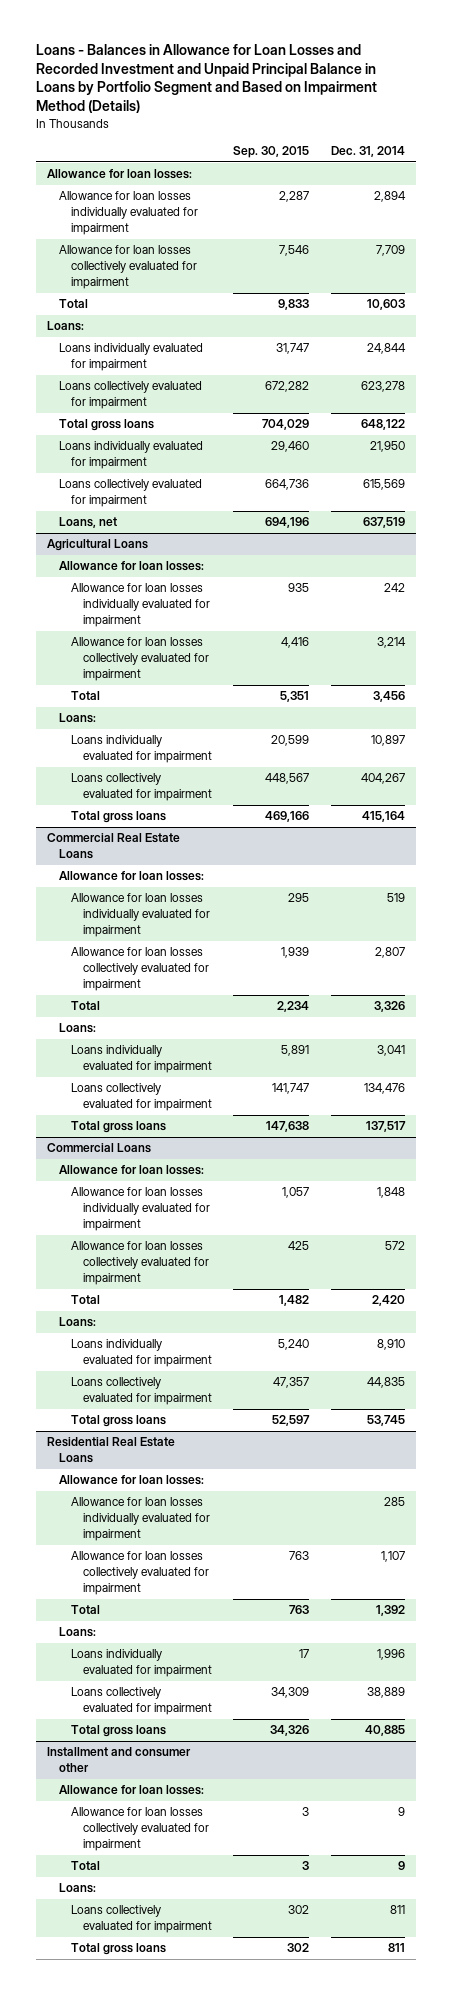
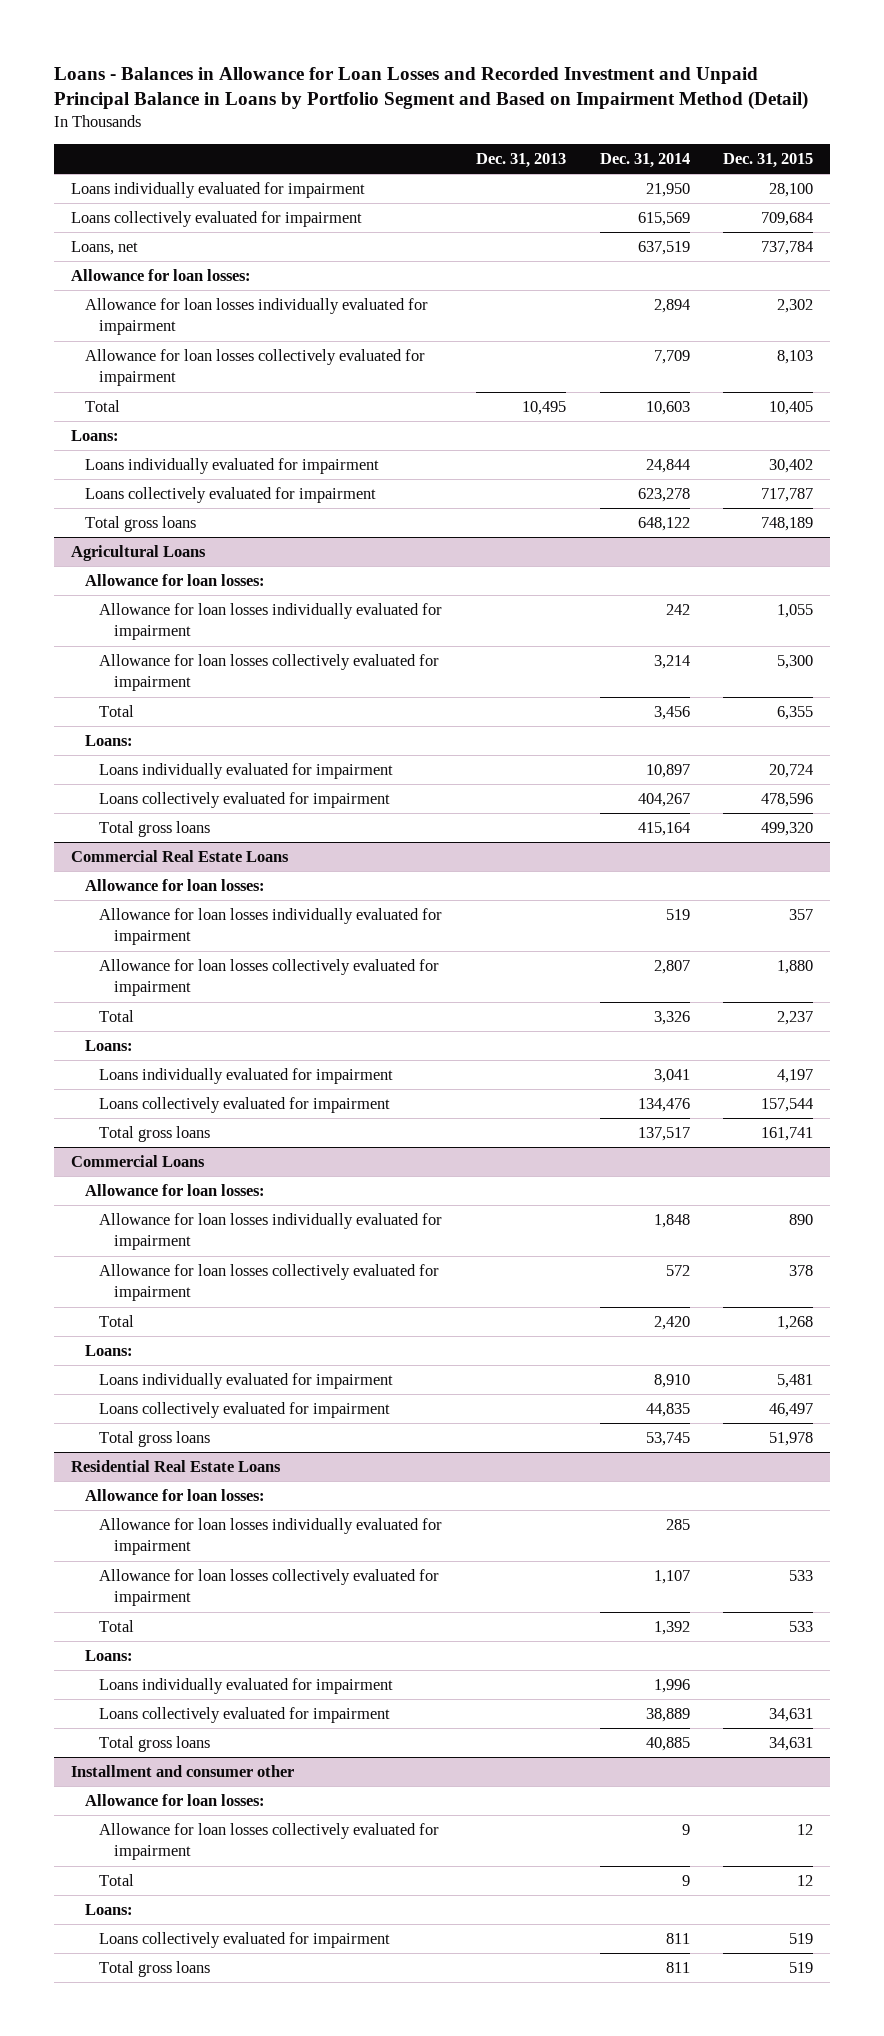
- Loans - Balances in Allowance for Loan Losses and Recorded Investment and Unpaid Principal Balance in Loans by Portfolio Segment and Based on Impairment Method (Details)
+ Loans - Balances in Allowance for Loan Losses and Recorded Investment and Unpaid Principal Balance in Loans by Portfolio Segment and Based on Impairment Method (Detail)
- | Sep. 30, 2015 | Dec. 31, 2014
+ | Dec. 31, 2013 | Dec. 31, 2014 | Dec. 31, 2015
moved up: Loans individually evaluated for impairment | | 21,950 | 28,100
moved up: Loans collectively evaluated for impairment | | 615,569 | 709,684
moved up: Loans, net | | 637,519 | 737,784

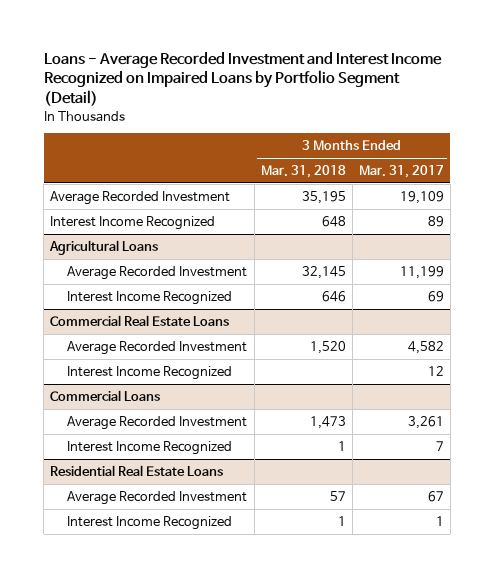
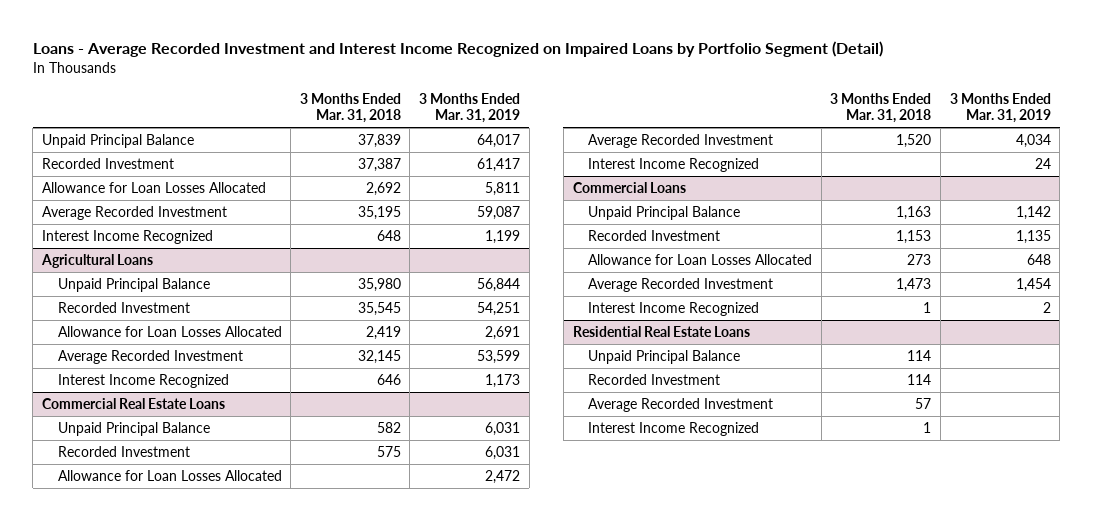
- | 3 Months Ended Mar. 31, 2018 | 3 Months Ended Mar. 31, 2017
+ | 3 Months Ended Mar. 31, 2018 | 3 Months Ended Mar. 31, 2019
+ Unpaid Principal Balance | 37,839 | 64,017
+ Recorded Investment | 37,387 | 61,417
+ Allowance for Loan Losses Allocated | 2,692 | 5,811
@ Agricultural Loans
+ Unpaid Principal Balance | 35,980 | 56,844
+ Recorded Investment | 35,545 | 54,251
+ Allowance for Loan Losses Allocated | 2,419 | 2,691
@ Commercial Real Estate Loans
+ Unpaid Principal Balance | 582 | 6,031
+ Recorded Investment | 575 | 6,031
+ Allowance for Loan Losses Allocated | | 2,472
@ Commercial Loans
+ Unpaid Principal Balance | 1,163 | 1,142
+ Recorded Investment | 1,153 | 1,135
+ Allowance for Loan Losses Allocated | 273 | 648
@ Residential Real Estate Loans
+ Unpaid Principal Balance | 114 |
+ Recorded Investment | 114 |

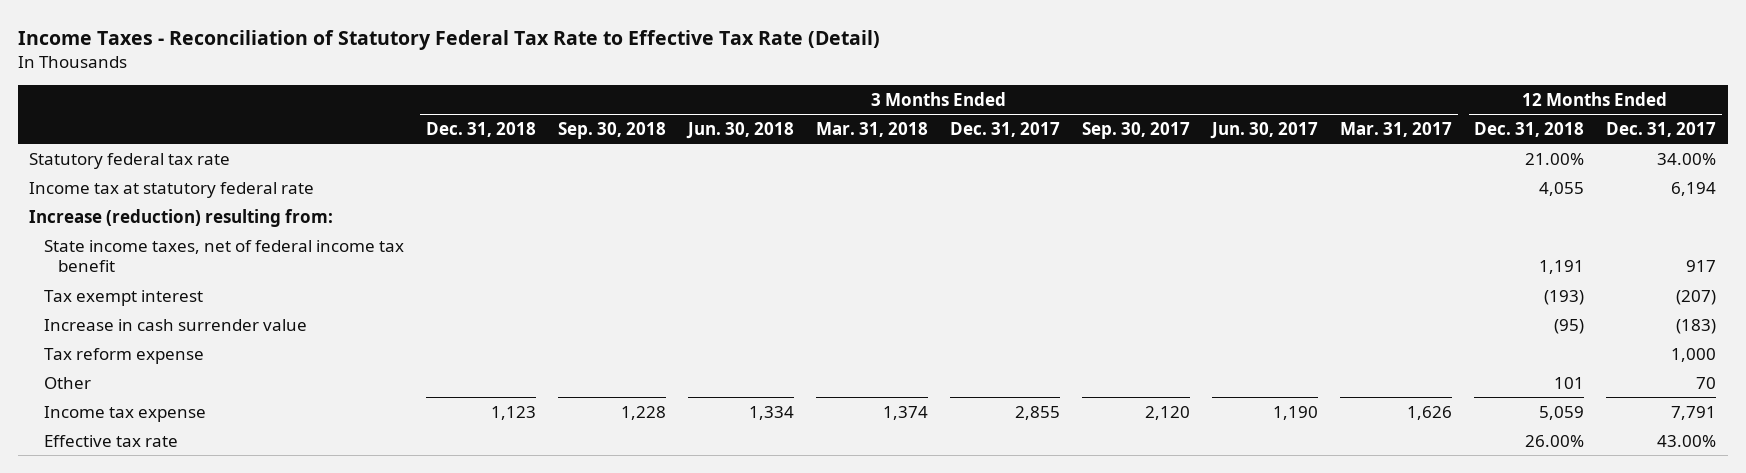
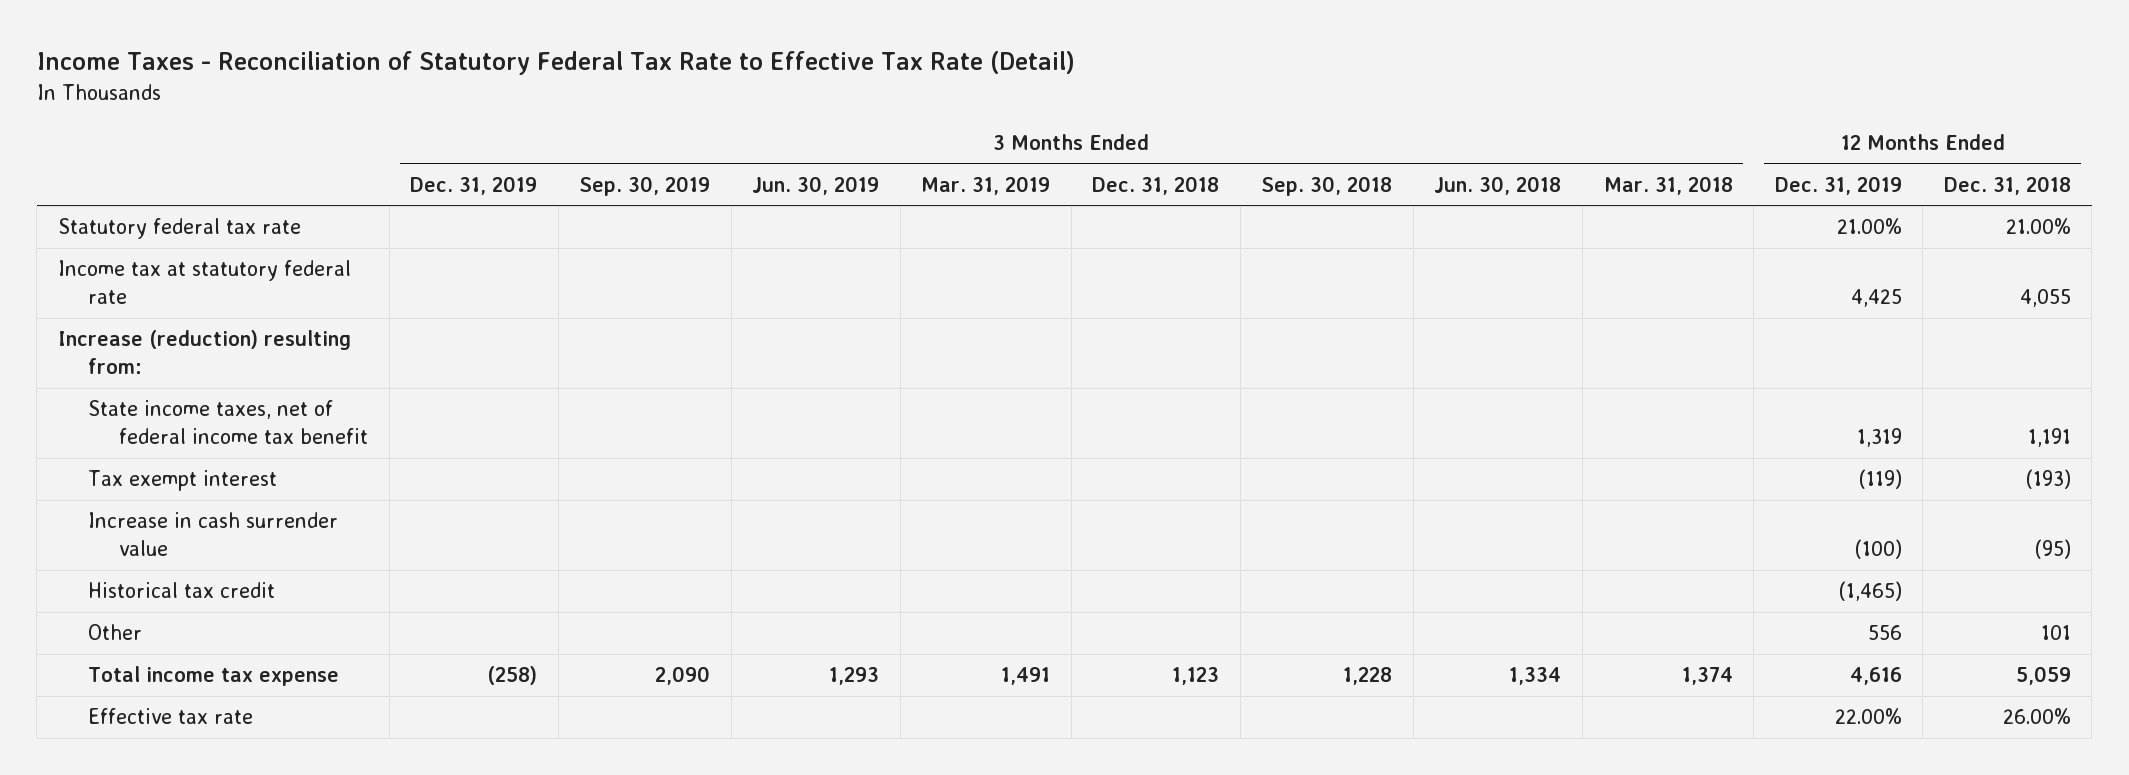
- | 3 Months Ended Dec. 31, 2018 | 3 Months Ended Sep. 30, 2018 | 3 Months Ended Jun. 30, 2018 | 3 Months Ended Mar. 31, 2018 | 3 Months Ended Dec. 31, 2017 | 3 Months Ended Sep. 30, 2017 | 3 Months Ended Jun. 30, 2017 | 3 Months Ended Mar. 31, 2017 | 12 Months Ended Dec. 31, 2018 | 12 Months Ended Dec. 31, 2017
+ | 3 Months Ended Dec. 31, 2019 | 3 Months Ended Sep. 30, 2019 | 3 Months Ended Jun. 30, 2019 | 3 Months Ended Mar. 31, 2019 | 3 Months Ended Dec. 31, 2018 | 3 Months Ended Sep. 30, 2018 | 3 Months Ended Jun. 30, 2018 | 3 Months Ended Mar. 31, 2018 | 12 Months Ended Dec. 31, 2019 | 12 Months Ended Dec. 31, 2018
- Tax reform expense | | | | | | | | | | 1,000
+ Historical tax credit | | | | | | | | | (1,465) |
- Income tax expense | 1,123 | 1,228 | 1,334 | 1,374 | 2,855 | 2,120 | 1,190 | 1,626 | 5,059 | 7,791
+ Total income tax expense | (258) | 2,090 | 1,293 | 1,491 | 1,123 | 1,228 | 1,334 | 1,374 | 4,616 | 5,059

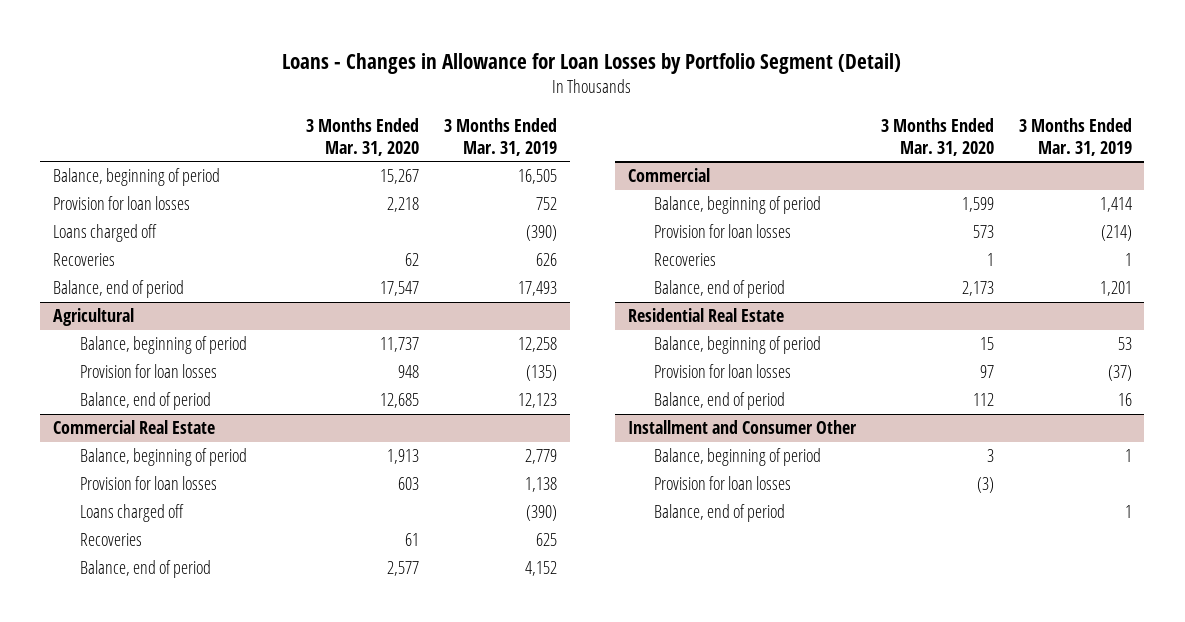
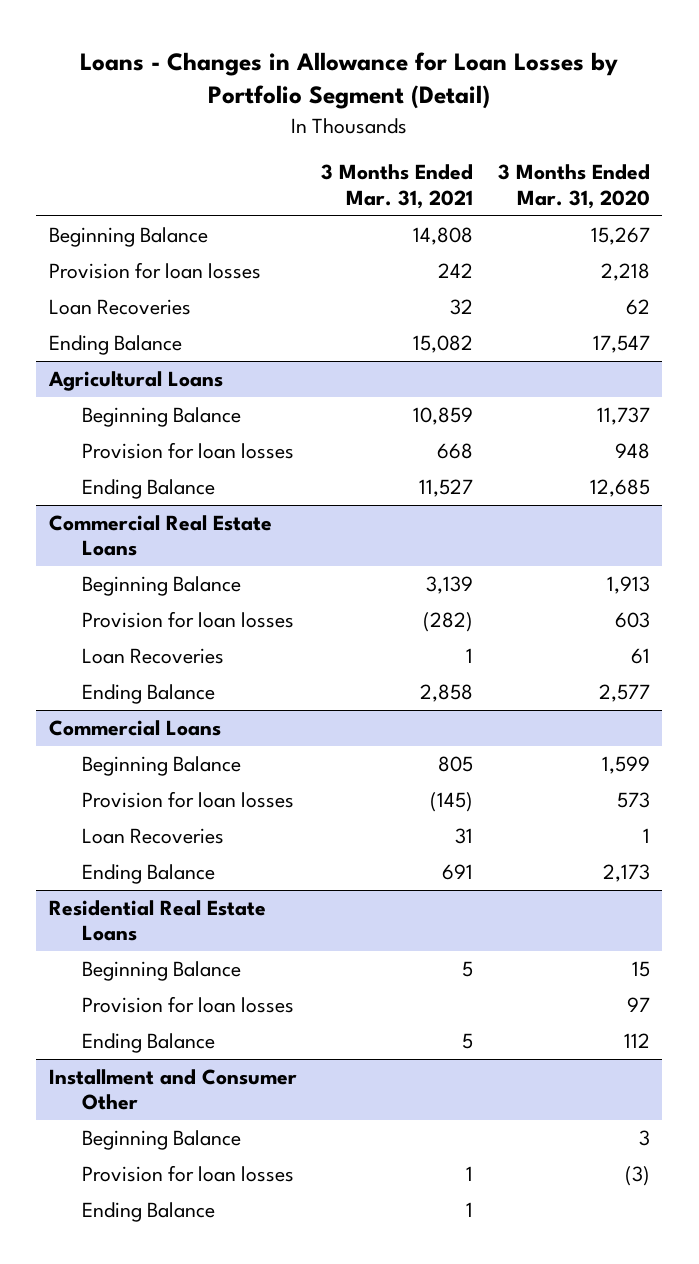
- | 3 Months Ended Mar. 31, 2020 | 3 Months Ended Mar. 31, 2019
+ | 3 Months Ended Mar. 31, 2021 | 3 Months Ended Mar. 31, 2020
- Balance, beginning of period | 15,267 | 16,505
+ Beginning Balance | 14,808 | 15,267
- Loans charged off | | (390)
- Recoveries | 62 | 626
- Balance, end of period | 17,547 | 17,493
- Agricultural
- Balance, beginning of period | 11,737 | 12,258
+ Loan Recoveries | 32 | 62
+ Ending Balance | 15,082 | 17,547
+ Agricultural Loans
+ Beginning Balance | 10,859 | 11,737
- Balance, end of period | 12,685 | 12,123
- Commercial Real Estate
- Balance, beginning of period | 1,913 | 2,779
+ Ending Balance | 11,527 | 12,685
+ Commercial Real Estate Loans
+ Beginning Balance | 3,139 | 1,913
- Loans charged off | | (390)
- Recoveries | 61 | 625
- Balance, end of period | 2,577 | 4,152
- Commercial
- Balance, beginning of period | 1,599 | 1,414
+ Loan Recoveries | 1 | 61
+ Ending Balance | 2,858 | 2,577
+ Commercial Loans
+ Beginning Balance | 805 | 1,599
- Recoveries | 1 | 1
- Balance, end of period | 2,173 | 1,201
- Residential Real Estate
- Balance, beginning of period | 15 | 53
+ Loan Recoveries | 31 | 1
+ Ending Balance | 691 | 2,173
+ Residential Real Estate Loans
+ Beginning Balance | 5 | 15
- Balance, end of period | 112 | 16
+ Ending Balance | 5 | 112
@ Installment and Consumer Other
- Balance, beginning of period | 3 | 1
+ Beginning Balance | | 3
- Balance, end of period | | 1
+ Ending Balance | 1 |

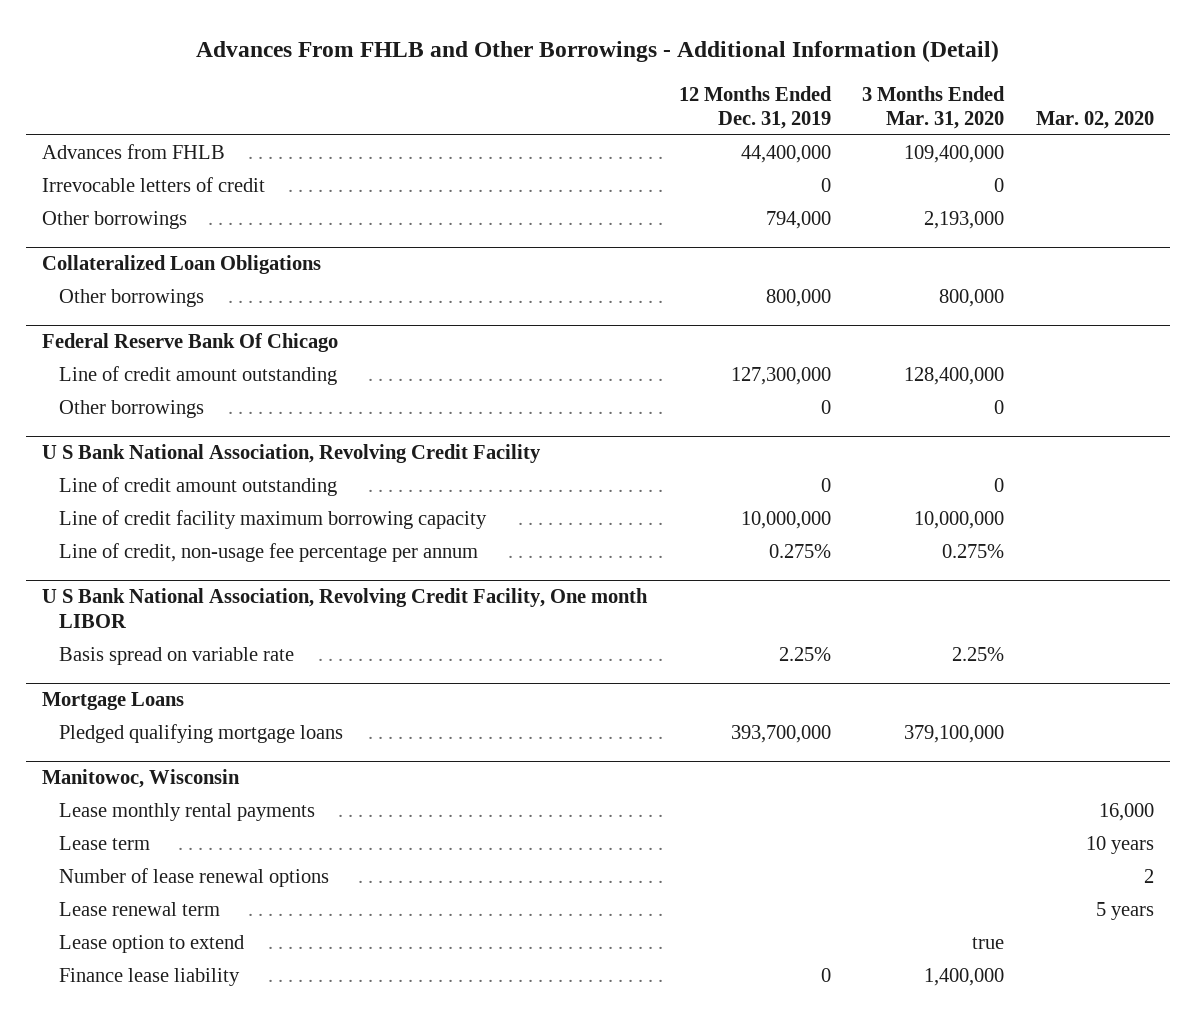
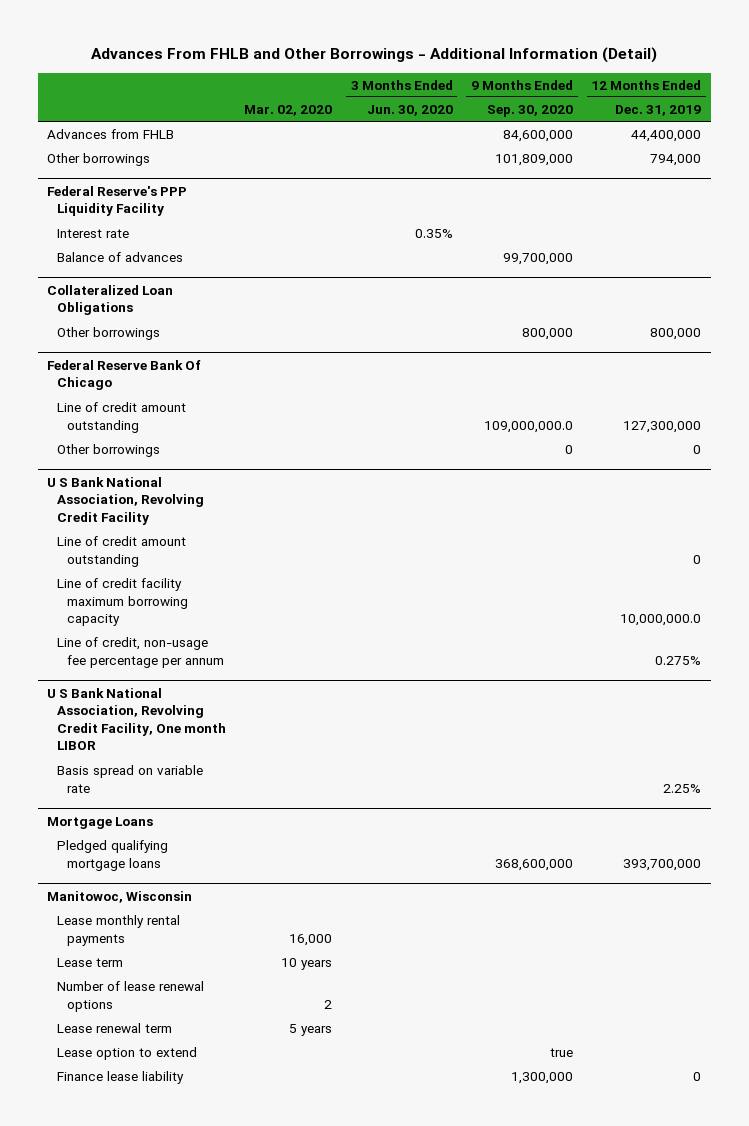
- | 12 Months Ended Dec. 31, 2019 | 3 Months Ended Mar. 31, 2020 | Mar. 02, 2020
+ | Mar. 02, 2020 | 3 Months Ended Jun. 30, 2020 | 9 Months Ended Sep. 30, 2020 | 12 Months Ended Dec. 31, 2019
- Irrevocable letters of credit | 0 | 0 |
+ Federal Reserve's PPP Liquidity Facility
+ Interest rate | | 0.35% | |
+ Balance of advances | | | 99,700,000 |
@ U S Bank National Association, Revolving Credit Facility
- Line of credit facility maximum borrowing capacity | 10,000,000 | 10,000,000 |
+ Line of credit facility maximum borrowing capacity | | | | 10,000,000.0

